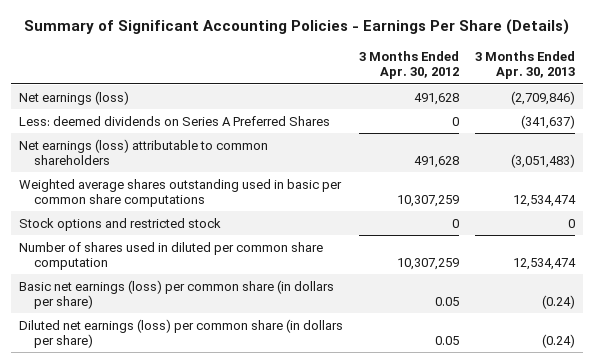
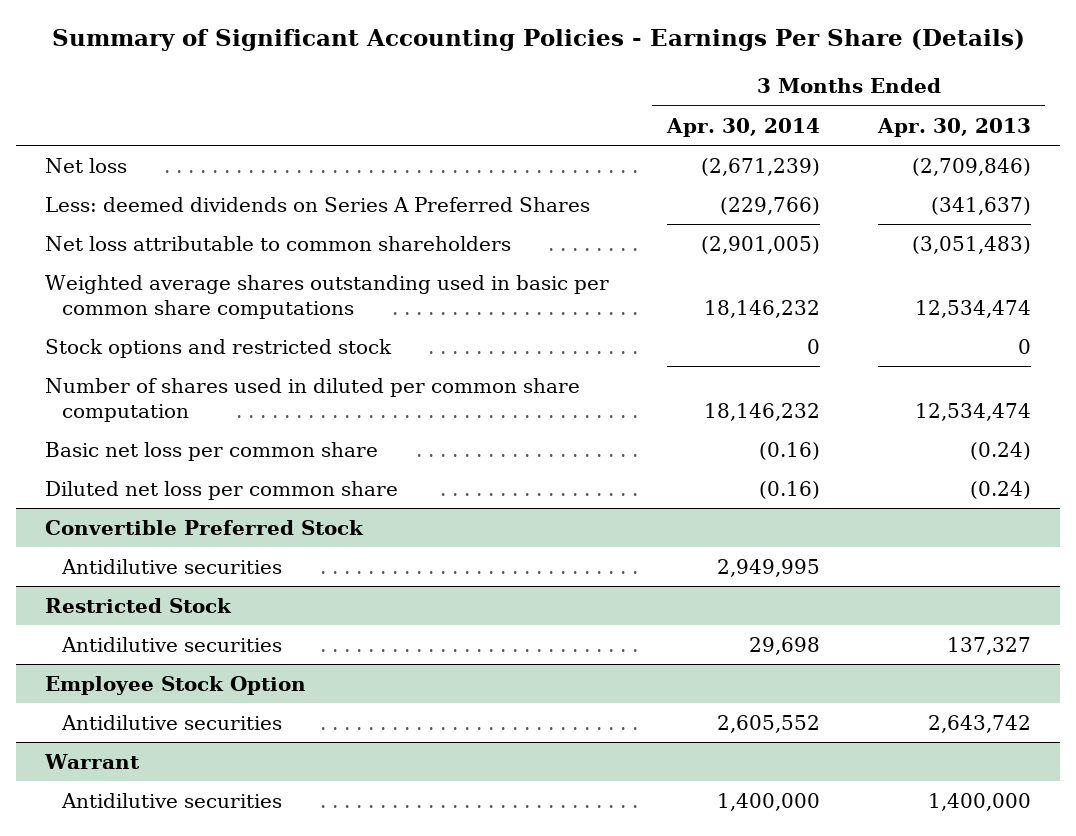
- | 3 Months Ended Apr. 30, 2012 | 3 Months Ended Apr. 30, 2013
+ | 3 Months Ended Apr. 30, 2014 | 3 Months Ended Apr. 30, 2013
- Net earnings (loss) | 491,628 | (2,709,846)
+ Net loss | (2,671,239) | (2,709,846)
- Net earnings (loss) attributable to common shareholders | 491,628 | (3,051,483)
+ Net loss attributable to common shareholders | (2,901,005) | (3,051,483)
- Basic net earnings (loss) per common share (in dollars per share) | 0.05 | (0.24)
- Diluted net earnings (loss) per common share (in dollars per share) | 0.05 | (0.24)
+ Basic net loss per common share | (0.16) | (0.24)
+ Diluted net loss per common share | (0.16) | (0.24)
+ Convertible Preferred Stock
+ Antidilutive securities | 2,949,995 |
+ Restricted Stock
+ Antidilutive securities | 29,698 | 137,327
+ Employee Stock Option
+ Antidilutive securities | 2,605,552 | 2,643,742
+ Warrant
+ Antidilutive securities | 1,400,000 | 1,400,000

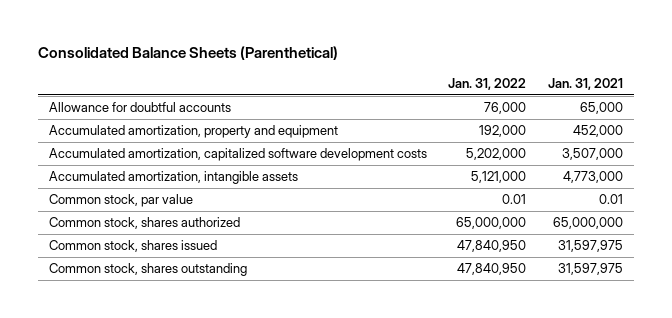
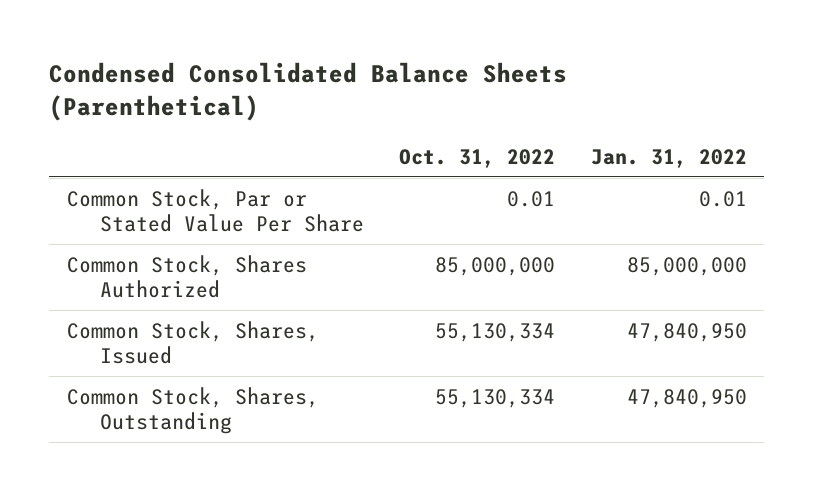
- Consolidated Balance Sheets (Parenthetical)
+ Condensed Consolidated Balance Sheets (Parenthetical)
- | Jan. 31, 2022 | Jan. 31, 2021
+ | Oct. 31, 2022 | Jan. 31, 2022
- Allowance for doubtful accounts | 76,000 | 65,000
- Accumulated amortization, property and equipment | 192,000 | 452,000
- Accumulated amortization, capitalized software development costs | 5,202,000 | 3,507,000
- Accumulated amortization, intangible assets | 5,121,000 | 4,773,000
- Common stock, par value | 0.01 | 0.01
- Common stock, shares authorized | 65,000,000 | 65,000,000
- Common stock, shares issued | 47,840,950 | 31,597,975
- Common stock, shares outstanding | 47,840,950 | 31,597,975
+ Common Stock, Par or Stated Value Per Share | 0.01 | 0.01
+ Common Stock, Shares Authorized | 85,000,000 | 85,000,000
+ Common Stock, Shares, Issued | 55,130,334 | 47,840,950
+ Common Stock, Shares, Outstanding | 55,130,334 | 47,840,950

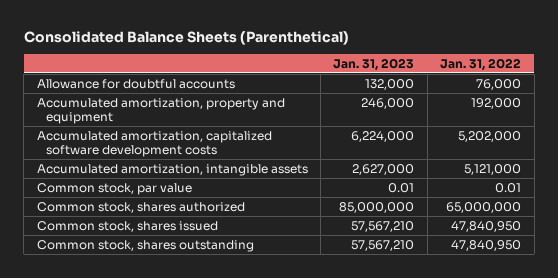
- Condensed Consolidated Balance Sheets (Parenthetical)
+ Consolidated Balance Sheets (Parenthetical)
- | Oct. 31, 2022 | Jan. 31, 2022
+ | Jan. 31, 2023 | Jan. 31, 2022
- Common Stock, Par or Stated Value Per Share | 0.01 | 0.01
- Common Stock, Shares Authorized | 85,000,000 | 85,000,000
- Common Stock, Shares, Issued | 55,130,334 | 47,840,950
- Common Stock, Shares, Outstanding | 55,130,334 | 47,840,950
+ Allowance for doubtful accounts | 132,000 | 76,000
+ Accumulated amortization, property and equipment | 246,000 | 192,000
+ Accumulated amortization, capitalized software development costs | 6,224,000 | 5,202,000
+ Accumulated amortization, intangible assets | 2,627,000 | 5,121,000
+ Common stock, par value | 0.01 | 0.01
+ Common stock, shares authorized | 85,000,000 | 65,000,000
+ Common stock, shares issued | 57,567,210 | 47,840,950
+ Common stock, shares outstanding | 57,567,210 | 47,840,950

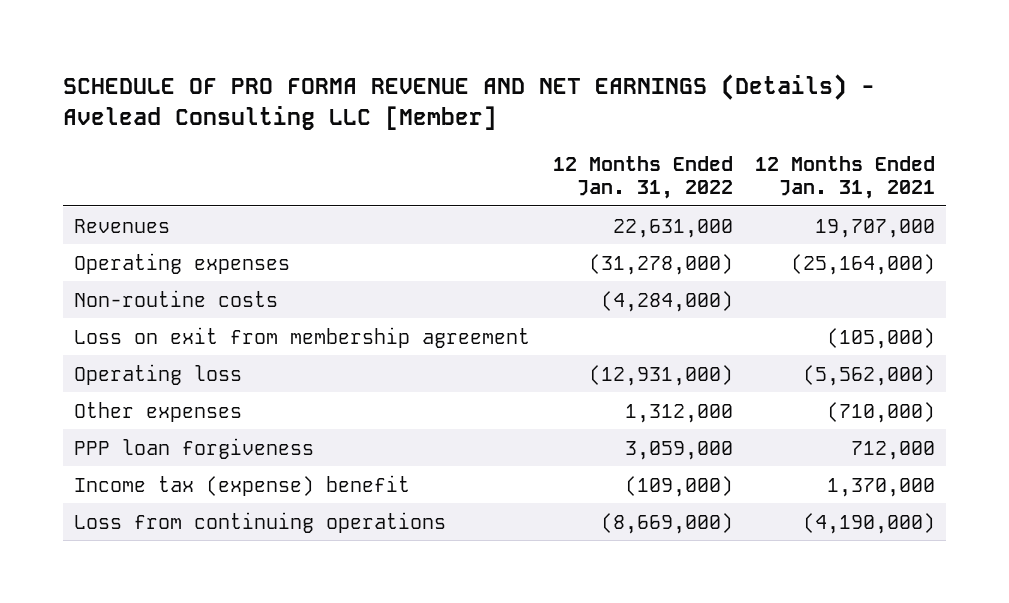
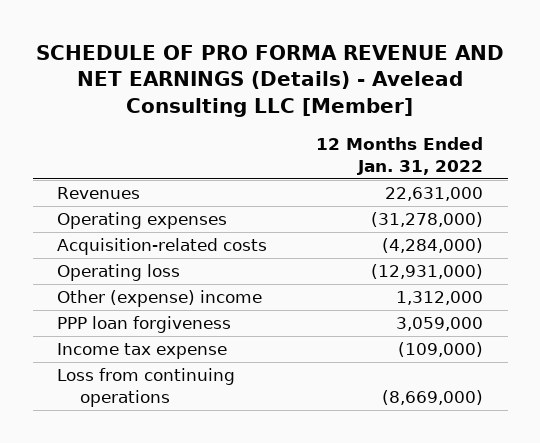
- | 12 Months Ended Jan. 31, 2022 | 12 Months Ended Jan. 31, 2021
+ | 12 Months Ended Jan. 31, 2022
- Non-routine costs | (4,284,000) |
- Loss on exit from membership agreement | | (105,000)
+ Acquisition-related costs | (4,284,000)
- Other expenses | 1,312,000 | (710,000)
+ Other (expense) income | 1,312,000
- Income tax (expense) benefit | (109,000) | 1,370,000
+ Income tax expense | (109,000)

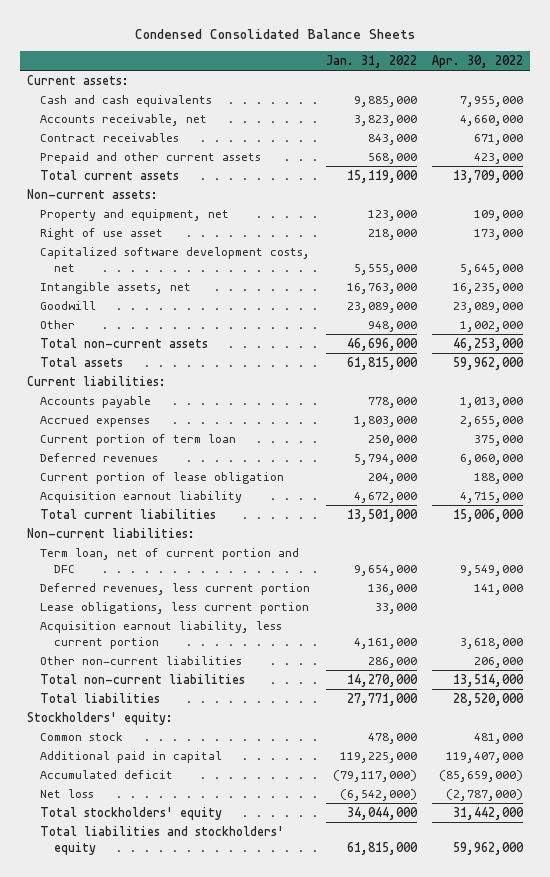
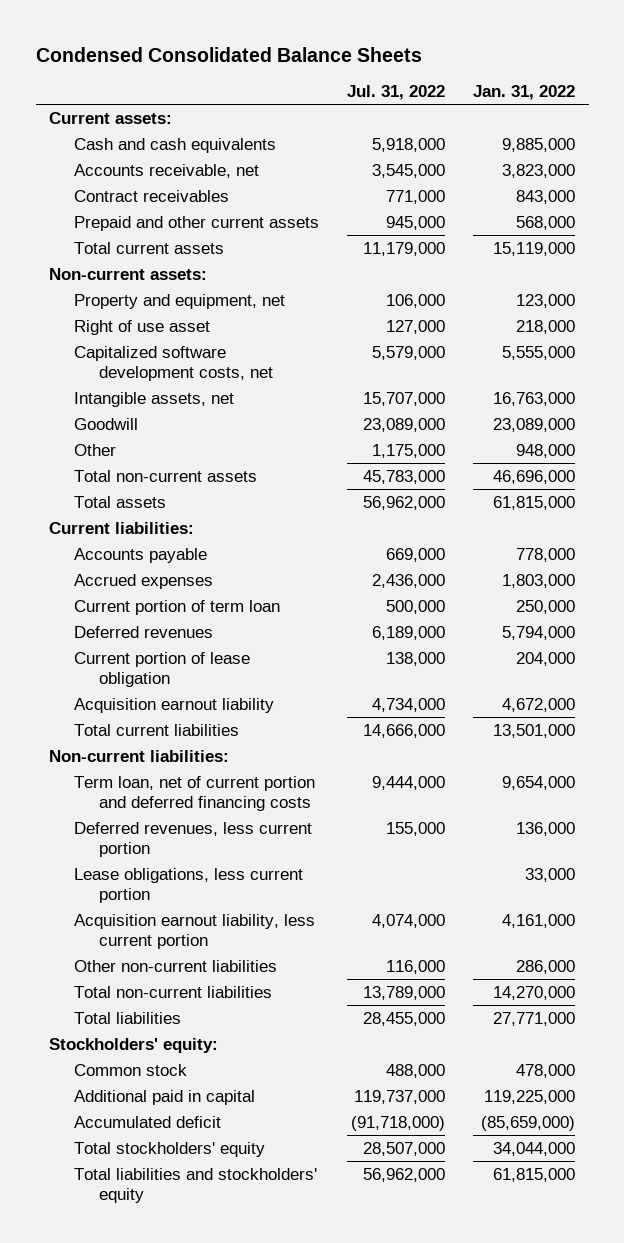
- | Jan. 31, 2022 | Apr. 30, 2022
+ | Jul. 31, 2022 | Jan. 31, 2022
- Term loan, net of current portion and DFC | 9,654,000 | 9,549,000
+ Term loan, net of current portion and deferred financing costs | 9,444,000 | 9,654,000
- Accumulated deficit | (79,117,000) | (85,659,000)
- Net loss | (6,542,000) | (2,787,000)
+ Accumulated deficit | (91,718,000) | (85,659,000)

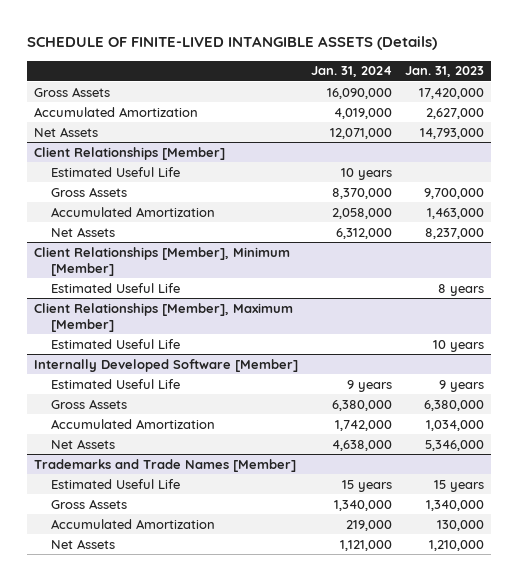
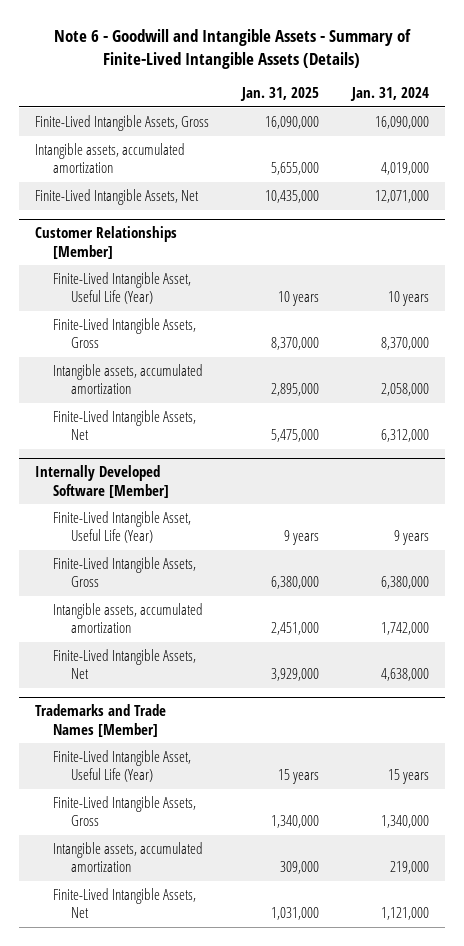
- SCHEDULE OF FINITE-LIVED INTANGIBLE ASSETS (Details)
+ Note 6 - Goodwill and Intangible Assets - Summary of Finite-Lived Intangible Assets (Details)
- | Jan. 31, 2024 | Jan. 31, 2023
+ | Jan. 31, 2025 | Jan. 31, 2024
- Gross Assets | 16,090,000 | 17,420,000
- Accumulated Amortization | 4,019,000 | 2,627,000
- Net Assets | 12,071,000 | 14,793,000
- Client Relationships [Member]
- Estimated Useful Life | 10 years |
- Gross Assets | 8,370,000 | 9,700,000
- Accumulated Amortization | 2,058,000 | 1,463,000
- Net Assets | 6,312,000 | 8,237,000
- Client Relationships [Member], Minimum [Member]
- Estimated Useful Life | | 8 years
- Client Relationships [Member], Maximum [Member]
- Estimated Useful Life | | 10 years
+ Finite-Lived Intangible Assets, Gross | 16,090,000 | 16,090,000
+ Intangible assets, accumulated amortization | 5,655,000 | 4,019,000
+ Finite-Lived Intangible Assets, Net | 10,435,000 | 12,071,000
+ Customer Relationships [Member]
+ Finite-Lived Intangible Asset, Useful Life (Year) | 10 years | 10 years
+ Finite-Lived Intangible Assets, Gross | 8,370,000 | 8,370,000
+ Intangible assets, accumulated amortization | 2,895,000 | 2,058,000
+ Finite-Lived Intangible Assets, Net | 5,475,000 | 6,312,000
@ Internally Developed Software [Member]
- Estimated Useful Life | 9 years | 9 years
- Gross Assets | 6,380,000 | 6,380,000
- Accumulated Amortization | 1,742,000 | 1,034,000
- Net Assets | 4,638,000 | 5,346,000
+ Finite-Lived Intangible Asset, Useful Life (Year) | 9 years | 9 years
+ Finite-Lived Intangible Assets, Gross | 6,380,000 | 6,380,000
+ Intangible assets, accumulated amortization | 2,451,000 | 1,742,000
+ Finite-Lived Intangible Assets, Net | 3,929,000 | 4,638,000
@ Trademarks and Trade Names [Member]
- Estimated Useful Life | 15 years | 15 years
- Gross Assets | 1,340,000 | 1,340,000
- Accumulated Amortization | 219,000 | 130,000
- Net Assets | 1,121,000 | 1,210,000
+ Finite-Lived Intangible Asset, Useful Life (Year) | 15 years | 15 years
+ Finite-Lived Intangible Assets, Gross | 1,340,000 | 1,340,000
+ Intangible assets, accumulated amortization | 309,000 | 219,000
+ Finite-Lived Intangible Assets, Net | 1,031,000 | 1,121,000

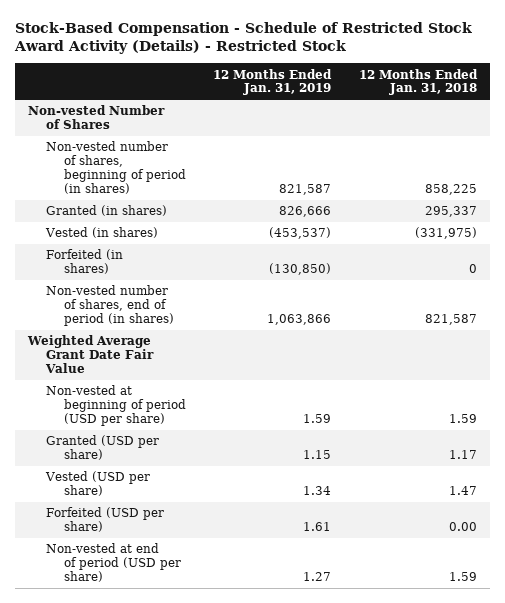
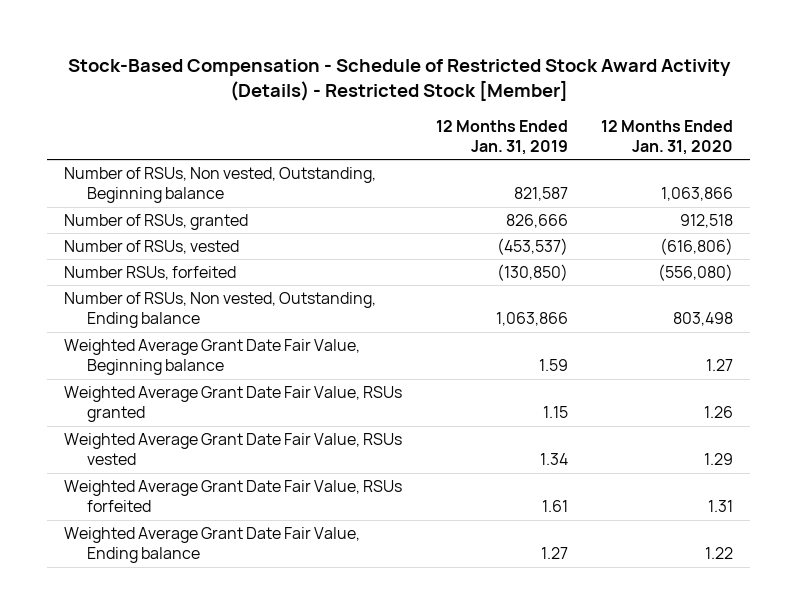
- Stock-Based Compensation - Schedule of Restricted Stock Award Activity (Details) - Restricted Stock
+ Stock-Based Compensation - Schedule of Restricted Stock Award Activity (Details) - Restricted Stock [Member]
- | 12 Months Ended Jan. 31, 2019 | 12 Months Ended Jan. 31, 2018
+ | 12 Months Ended Jan. 31, 2019 | 12 Months Ended Jan. 31, 2020
- Non-vested Number of Shares
- Non-vested number of shares, beginning of period (in shares) | 821,587 | 858,225
- Granted (in shares) | 826,666 | 295,337
- Vested (in shares) | (453,537) | (331,975)
- Forfeited (in shares) | (130,850) | 0
- Non-vested number of shares, end of period (in shares) | 1,063,866 | 821,587
- Weighted Average Grant Date Fair Value
- Non-vested at beginning of period (USD per share) | 1.59 | 1.59
- Granted (USD per share) | 1.15 | 1.17
- Vested (USD per share) | 1.34 | 1.47
- Forfeited (USD per share) | 1.61 | 0.00
- Non-vested at end of period (USD per share) | 1.27 | 1.59
+ Number of RSUs, Non vested, Outstanding, Beginning balance | 821,587 | 1,063,866
+ Number of RSUs, granted | 826,666 | 912,518
+ Number of RSUs, vested | (453,537) | (616,806)
+ Number RSUs, forfeited | (130,850) | (556,080)
+ Number of RSUs, Non vested, Outstanding, Ending balance | 1,063,866 | 803,498
+ Weighted Average Grant Date Fair Value, Beginning balance | 1.59 | 1.27
+ Weighted Average Grant Date Fair Value, RSUs granted | 1.15 | 1.26
+ Weighted Average Grant Date Fair Value, RSUs vested | 1.34 | 1.29
+ Weighted Average Grant Date Fair Value, RSUs forfeited | 1.61 | 1.31
+ Weighted Average Grant Date Fair Value, Ending balance | 1.27 | 1.22

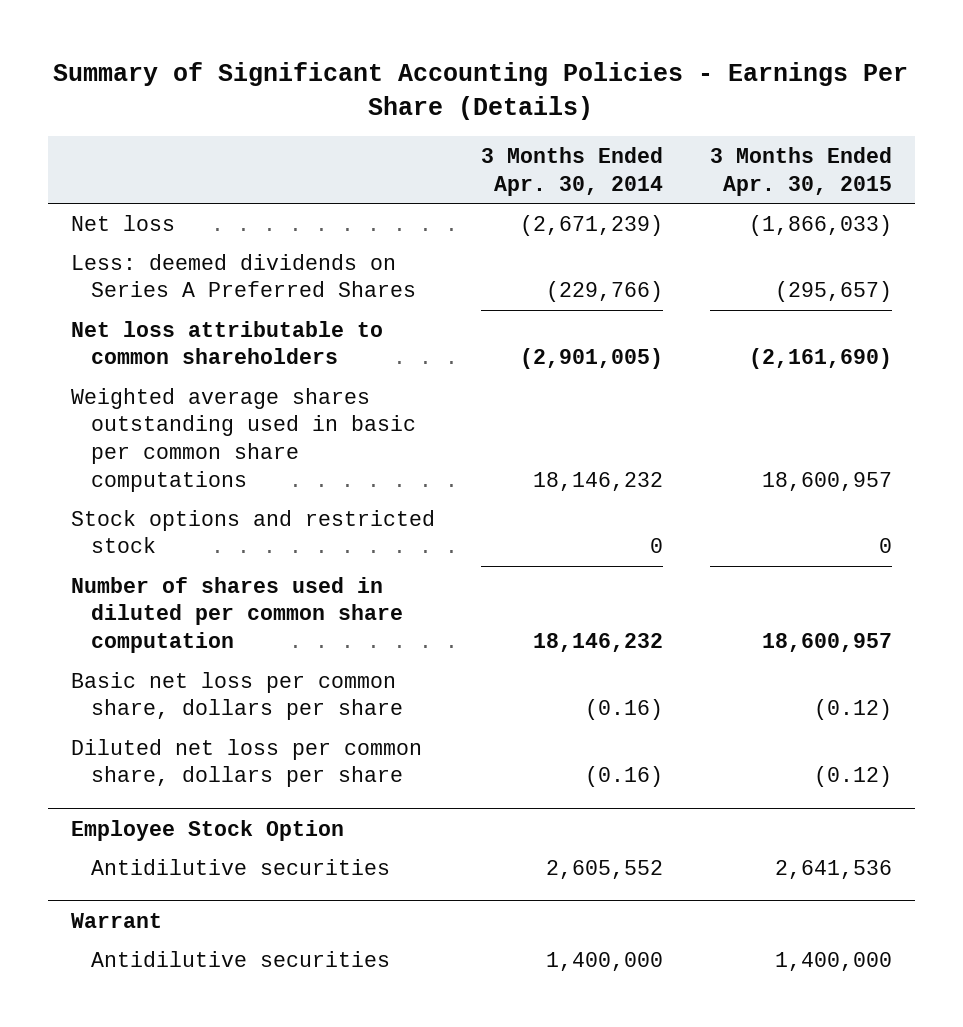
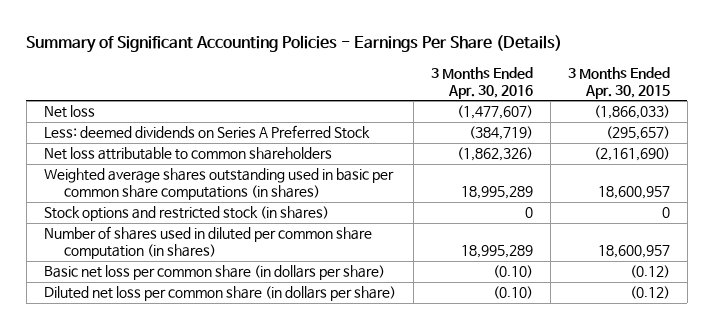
- | 3 Months Ended Apr. 30, 2014 | 3 Months Ended Apr. 30, 2015
+ | 3 Months Ended Apr. 30, 2016 | 3 Months Ended Apr. 30, 2015
- Less: deemed dividends on Series A Preferred Shares | (229,766) | (295,657)
+ Less: deemed dividends on Series A Preferred Stock | (384,719) | (295,657)
- Weighted average shares outstanding used in basic per common share computations | 18,146,232 | 18,600,957
- Stock options and restricted stock | 0 | 0
- Number of shares used in diluted per common share computation | 18,146,232 | 18,600,957
- Basic net loss per common share, dollars per share | (0.16) | (0.12)
- Diluted net loss per common share, dollars per share | (0.16) | (0.12)
- Employee Stock Option
- Antidilutive securities | 2,605,552 | 2,641,536
- Warrant
- Antidilutive securities | 1,400,000 | 1,400,000
+ Weighted average shares outstanding used in basic per common share computations (in shares) | 18,995,289 | 18,600,957
+ Stock options and restricted stock (in shares) | 0 | 0
+ Number of shares used in diluted per common share computation (in shares) | 18,995,289 | 18,600,957
+ Basic net loss per common share (in dollars per share) | (0.10) | (0.12)
+ Diluted net loss per common share (in dollars per share) | (0.10) | (0.12)

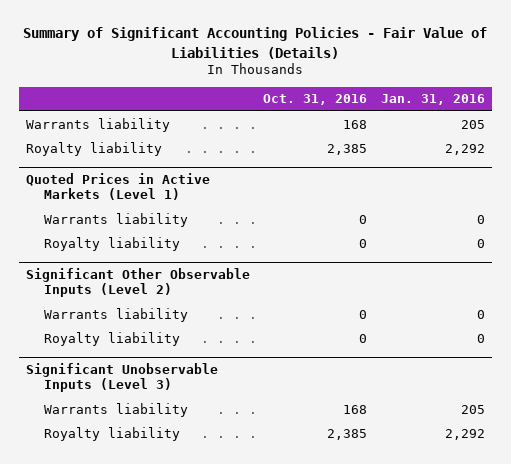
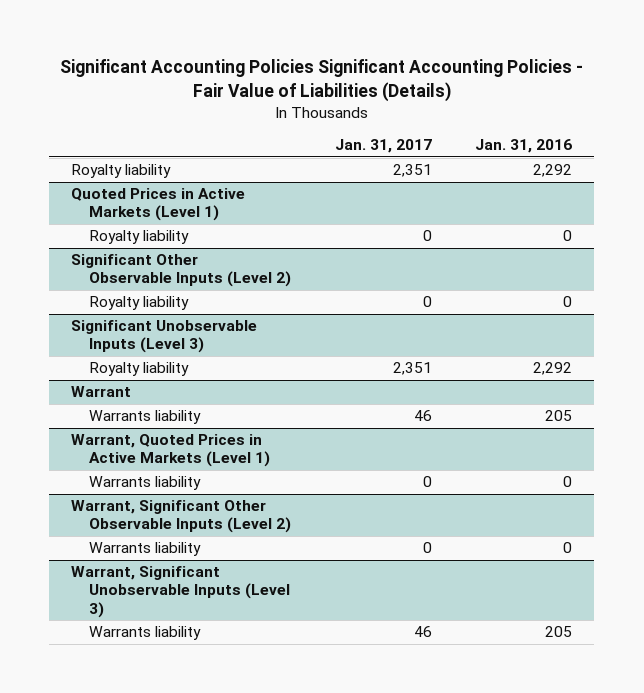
- Summary of Significant Accounting Policies - Fair Value of Liabilities (Details)
+ Significant Accounting Policies Significant Accounting Policies - Fair Value of Liabilities (Details)
- | Oct. 31, 2016 | Jan. 31, 2016
+ | Jan. 31, 2017 | Jan. 31, 2016
- Warrants liability | 168 | 205
@ Quoted Prices in Active Markets (Level 1)
- Warrants liability | 0 | 0
@ Significant Other Observable Inputs (Level 2)
- Warrants liability | 0 | 0
@ Significant Unobservable Inputs (Level 3)
- Warrants liability | 168 | 205
+ Warrant
+ Warrants liability | 46 | 205
+ Warrant, Quoted Prices in Active Markets (Level 1)
+ Warrants liability | 0 | 0
+ Warrant, Significant Other Observable Inputs (Level 2)
+ Warrants liability | 0 | 0
+ Warrant, Significant Unobservable Inputs (Level 3)
+ Warrants liability | 46 | 205

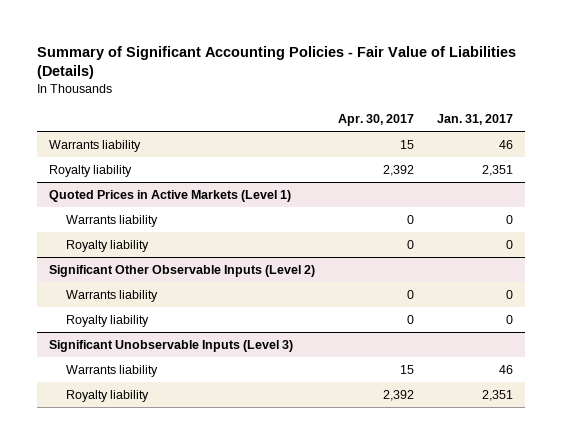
- Significant Accounting Policies Significant Accounting Policies - Fair Value of Liabilities (Details)
+ Summary of Significant Accounting Policies - Fair Value of Liabilities (Details)
- | Jan. 31, 2017 | Jan. 31, 2016
+ | Apr. 30, 2017 | Jan. 31, 2017
+ Warrants liability | 15 | 46
@ Quoted Prices in Active Markets (Level 1)
+ Warrants liability | 0 | 0
@ Significant Other Observable Inputs (Level 2)
+ Warrants liability | 0 | 0
- Warrant
- Warrant, Quoted Prices in Active Markets (Level 1)
- Warrants liability | 0 | 0
- Warrant, Significant Other Observable Inputs (Level 2)
- Warrants liability | 0 | 0
- Warrant, Significant Unobservable Inputs (Level 3)
- Warrants liability | 46 | 205
@ Significant Unobservable Inputs (Level 3)
moved down: Royalty liability | 2,392 | 2,351

